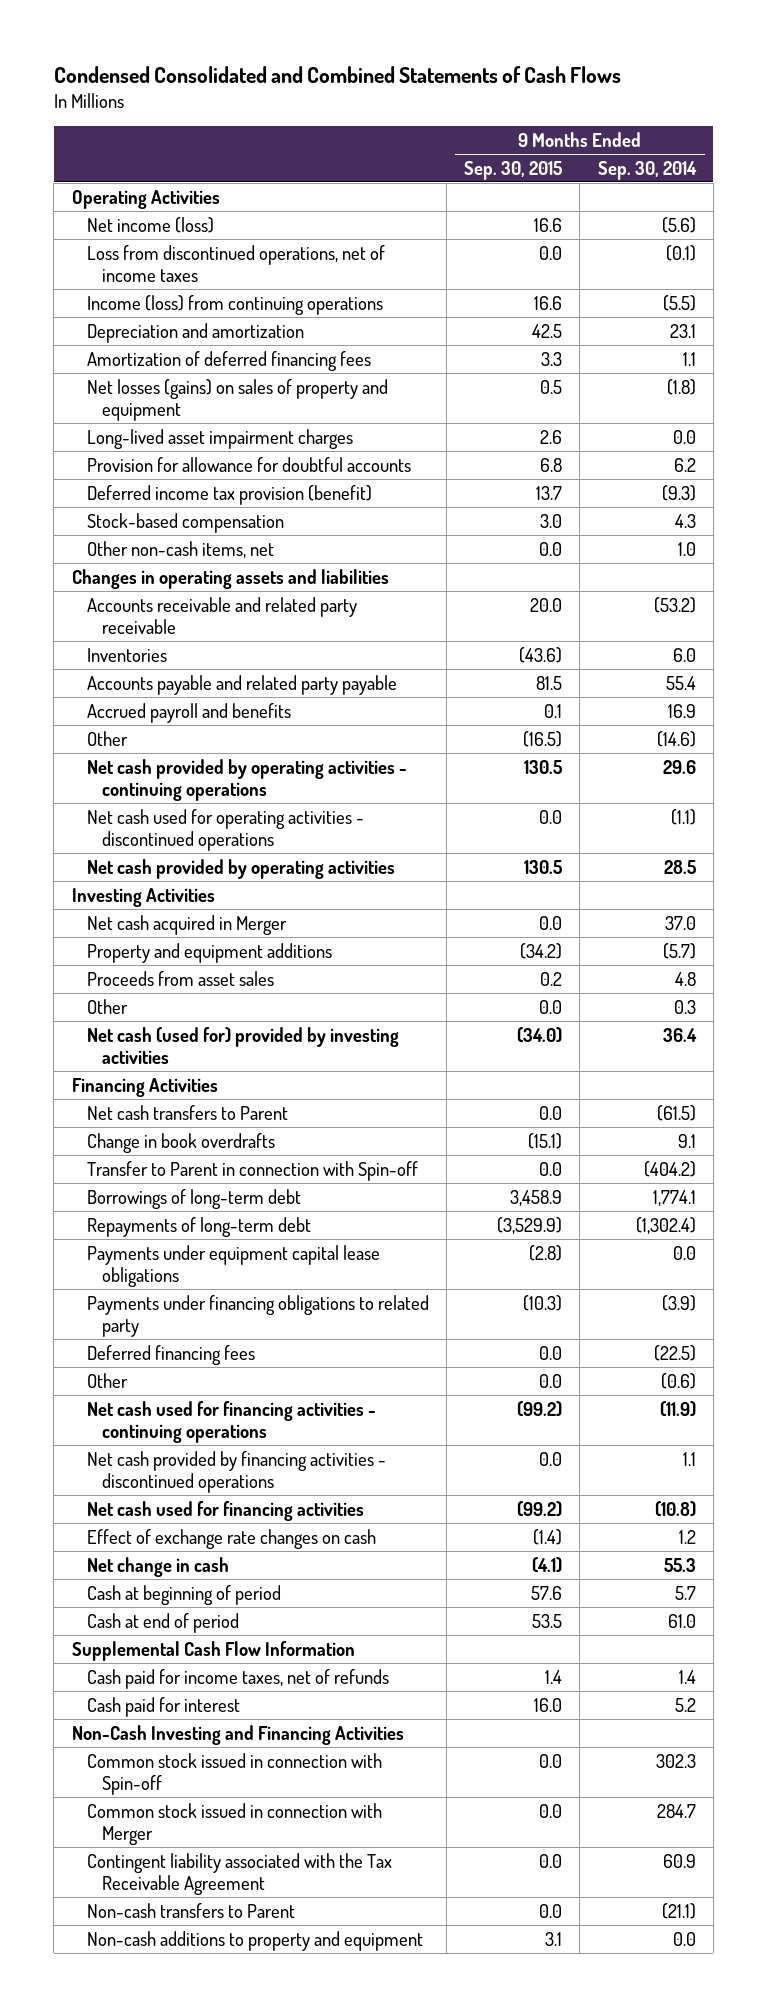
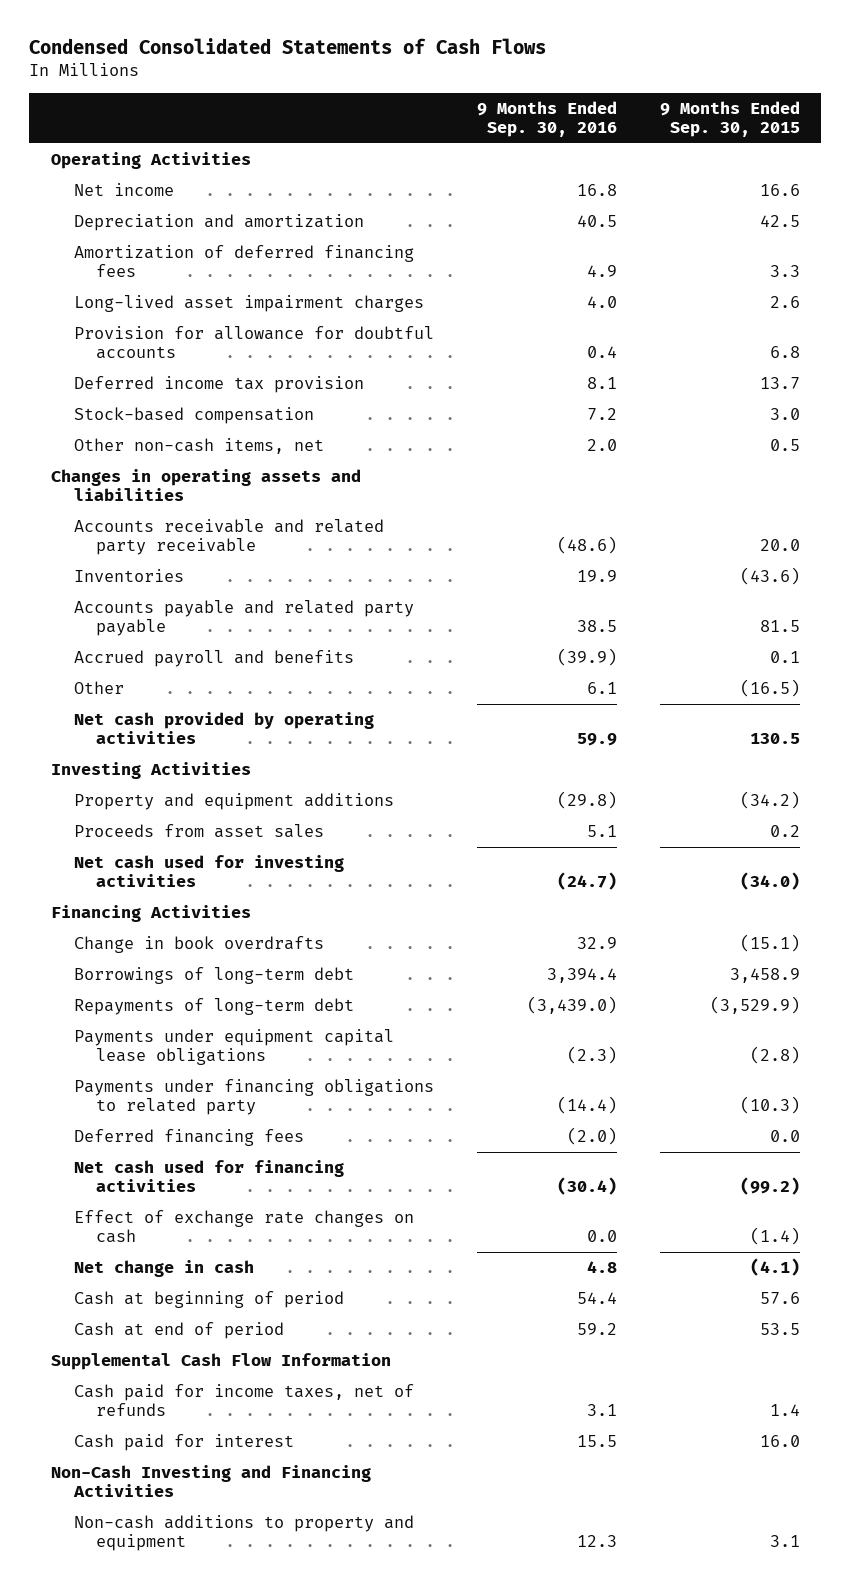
- Condensed Consolidated and Combined Statements of Cash Flows
+ Condensed Consolidated Statements of Cash Flows
- | 9 Months Ended Sep. 30, 2015 | 9 Months Ended Sep. 30, 2014
+ | 9 Months Ended Sep. 30, 2016 | 9 Months Ended Sep. 30, 2015
- Net income (loss) | 16.6 | (5.6)
- Loss from discontinued operations, net of income taxes | 0.0 | (0.1)
- Income (loss) from continuing operations | 16.6 | (5.5)
+ Net income | 16.8 | 16.6
- Net losses (gains) on sales of property and equipment | 0.5 | (1.8)
- Deferred income tax provision (benefit) | 13.7 | (9.3)
+ Deferred income tax provision | 8.1 | 13.7
- Other non-cash items, net | 0.0 | 1.0
+ Other non-cash items, net | 2.0 | 0.5
- Net cash provided by operating activities - continuing operations | 130.5 | 29.6
- Net cash used for operating activities - discontinued operations | 0.0 | (1.1)
- Net cash acquired in Merger | 0.0 | 37.0
- Other | 0.0 | 0.3
- Net cash (used for) provided by investing activities | (34.0) | 36.4
+ Net cash used for investing activities | (24.7) | (34.0)
- Net cash transfers to Parent | 0.0 | (61.5)
- Transfer to Parent in connection with Spin-off | 0.0 | (404.2)
- Other | 0.0 | (0.6)
- Net cash used for financing activities - continuing operations | (99.2) | (11.9)
- Net cash provided by financing activities - discontinued operations | 0.0 | 1.1
- Common stock issued in connection with Spin-off | 0.0 | 302.3
- Common stock issued in connection with Merger | 0.0 | 284.7
- Contingent liability associated with the Tax Receivable Agreement | 0.0 | 60.9
- Non-cash transfers to Parent | 0.0 | (21.1)

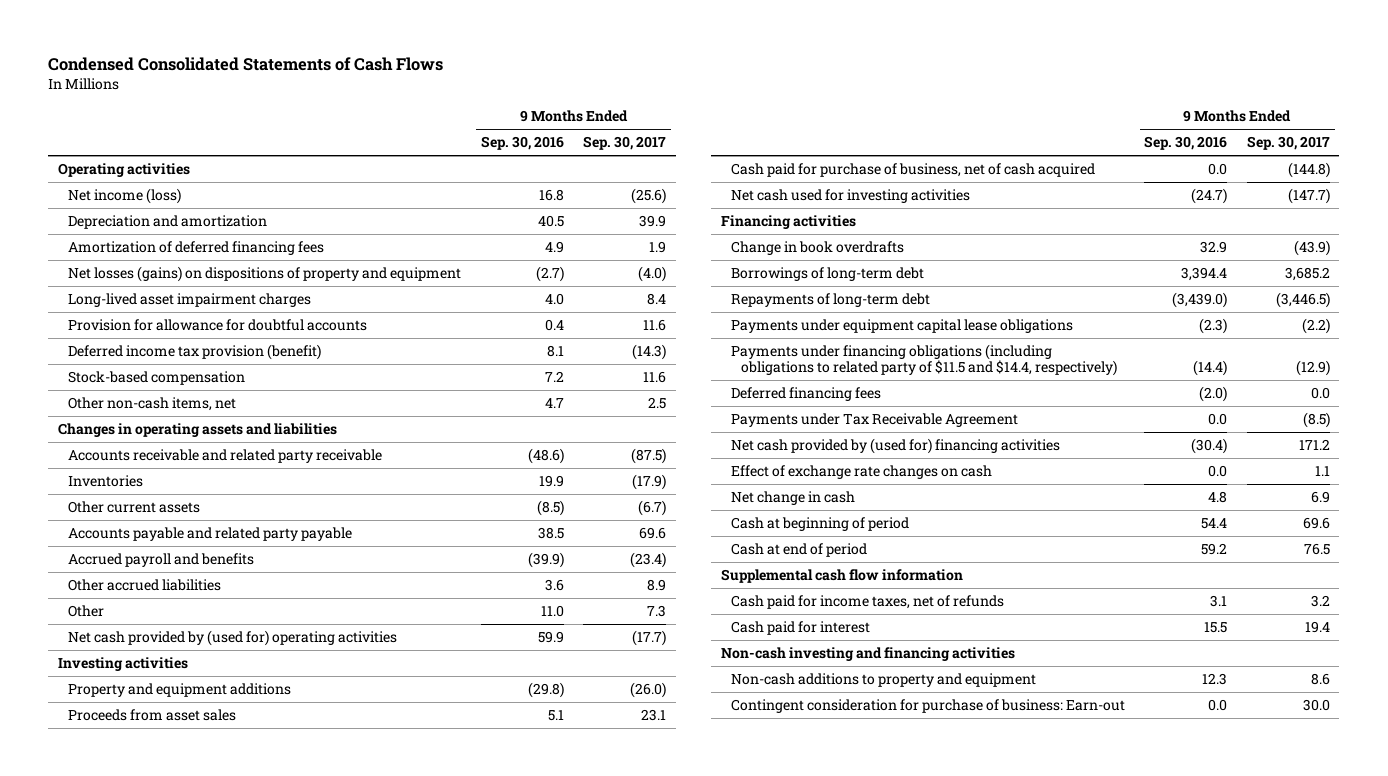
- | 9 Months Ended Sep. 30, 2016 | 9 Months Ended Sep. 30, 2015
+ | 9 Months Ended Sep. 30, 2016 | 9 Months Ended Sep. 30, 2017
- Operating Activities
- Net income | 16.8 | 16.6
+ Operating activities
+ Net income (loss) | 16.8 | (25.6)
+ Net losses (gains) on dispositions of property and equipment | (2.7) | (4.0)
- Deferred income tax provision | 8.1 | 13.7
+ Deferred income tax provision (benefit) | 8.1 | (14.3)
- Other non-cash items, net | 2.0 | 0.5
+ Other non-cash items, net | 4.7 | 2.5
+ Other current assets | (8.5) | (6.7)
- Other | 6.1 | (16.5)
- Net cash provided by operating activities | 59.9 | 130.5
- Investing Activities
+ Other accrued liabilities | 3.6 | 8.9
+ Other | 11.0 | 7.3
+ Net cash provided by (used for) operating activities | 59.9 | (17.7)
+ Investing activities
+ Cash paid for purchase of business, net of cash acquired | 0.0 | (144.8)
- Financing Activities
+ Financing activities
- Payments under financing obligations to related party | (14.4) | (10.3)
+ Payments under financing obligations (including obligations to related party of $11.5 and $14.4, respectively) | (14.4) | (12.9)
- Net cash used for financing activities | (30.4) | (99.2)
+ Payments under Tax Receivable Agreement | 0.0 | (8.5)
+ Net cash provided by (used for) financing activities | (30.4) | 171.2
- Supplemental Cash Flow Information
+ Supplemental cash flow information
- Non-Cash Investing and Financing Activities
+ Non-cash investing and financing activities
+ Contingent consideration for purchase of business: Earn-out | 0.0 | 30.0

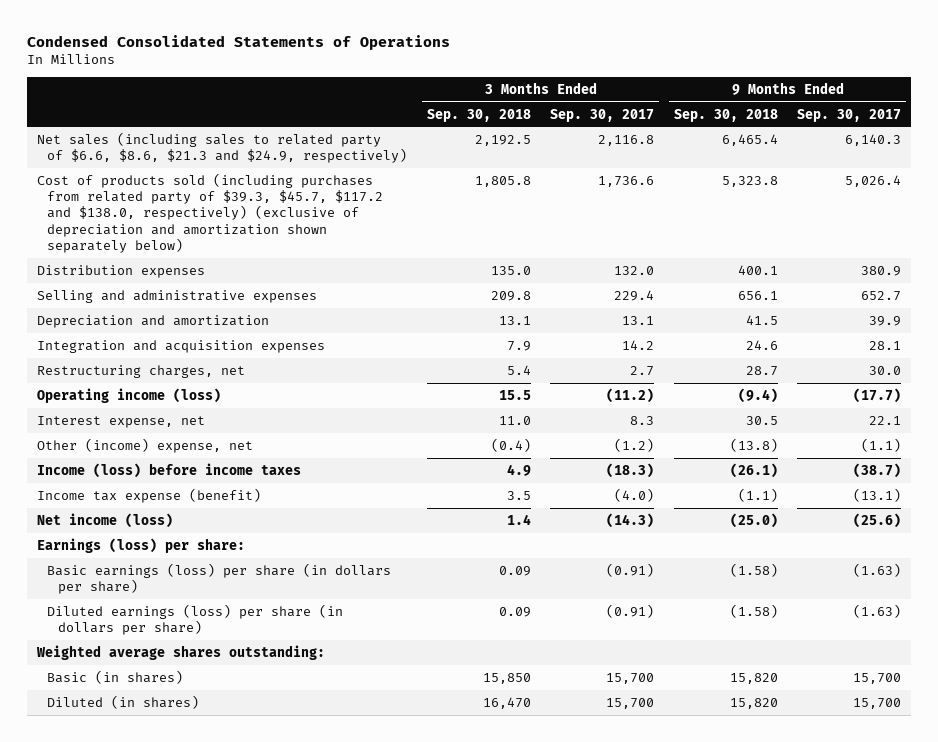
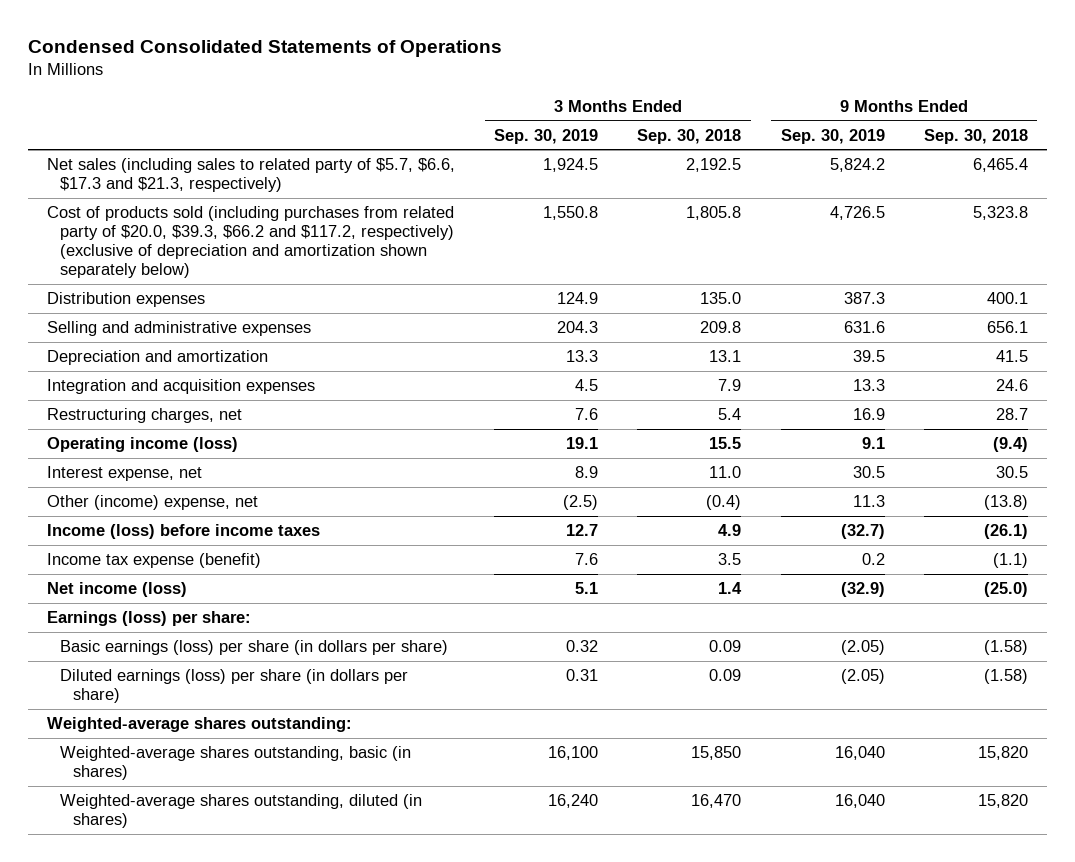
- | 3 Months Ended Sep. 30, 2018 | 3 Months Ended Sep. 30, 2017 | 9 Months Ended Sep. 30, 2018 | 9 Months Ended Sep. 30, 2017
+ | 3 Months Ended Sep. 30, 2019 | 3 Months Ended Sep. 30, 2018 | 9 Months Ended Sep. 30, 2019 | 9 Months Ended Sep. 30, 2018
- Net sales (including sales to related party of $6.6, $8.6, $21.3 and $24.9, respectively) | 2,192.5 | 2,116.8 | 6,465.4 | 6,140.3
- Cost of products sold (including purchases from related party of $39.3, $45.7, $117.2 and $138.0, respectively) (exclusive of depreciation and amortization shown separately below) | 1,805.8 | 1,736.6 | 5,323.8 | 5,026.4
+ Net sales (including sales to related party of $5.7, $6.6, $17.3 and $21.3, respectively) | 1,924.5 | 2,192.5 | 5,824.2 | 6,465.4
+ Cost of products sold (including purchases from related party of $20.0, $39.3, $66.2 and $117.2, respectively) (exclusive of depreciation and amortization shown separately below) | 1,550.8 | 1,805.8 | 4,726.5 | 5,323.8
- Weighted average shares outstanding:
- Basic (in shares) | 15,850 | 15,700 | 15,820 | 15,700
- Diluted (in shares) | 16,470 | 15,700 | 15,820 | 15,700
+ Weighted-average shares outstanding:
+ Weighted-average shares outstanding, basic (in shares) | 16,100 | 15,850 | 16,040 | 15,820
+ Weighted-average shares outstanding, diluted (in shares) | 16,240 | 16,470 | 16,040 | 15,820

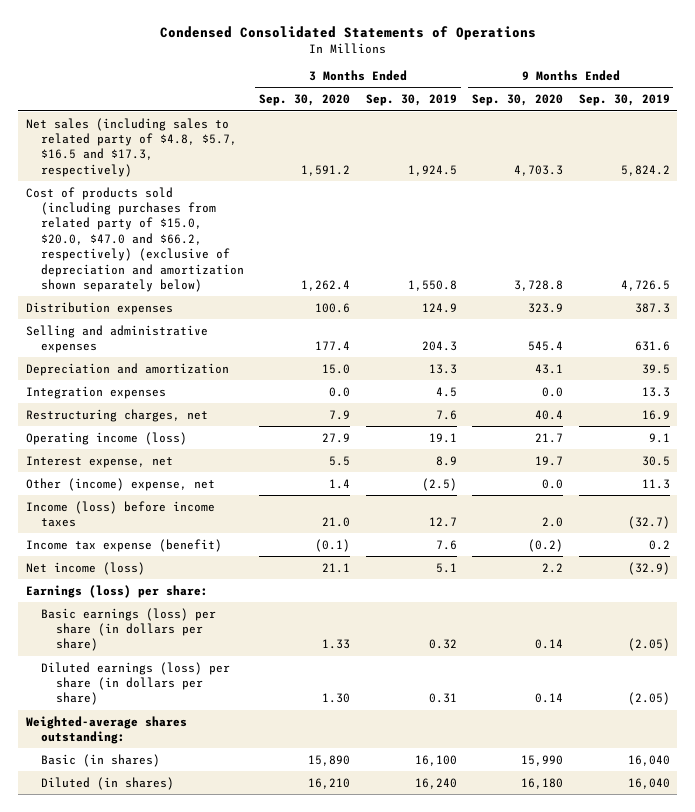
- | 3 Months Ended Sep. 30, 2019 | 3 Months Ended Sep. 30, 2018 | 9 Months Ended Sep. 30, 2019 | 9 Months Ended Sep. 30, 2018
+ | 3 Months Ended Sep. 30, 2020 | 3 Months Ended Sep. 30, 2019 | 9 Months Ended Sep. 30, 2020 | 9 Months Ended Sep. 30, 2019
- Net sales (including sales to related party of $5.7, $6.6, $17.3 and $21.3, respectively) | 1,924.5 | 2,192.5 | 5,824.2 | 6,465.4
- Cost of products sold (including purchases from related party of $20.0, $39.3, $66.2 and $117.2, respectively) (exclusive of depreciation and amortization shown separately below) | 1,550.8 | 1,805.8 | 4,726.5 | 5,323.8
+ Net sales (including sales to related party of $4.8, $5.7, $16.5 and $17.3, respectively) | 1,591.2 | 1,924.5 | 4,703.3 | 5,824.2
+ Cost of products sold (including purchases from related party of $15.0, $20.0, $47.0 and $66.2, respectively) (exclusive of depreciation and amortization shown separately below) | 1,262.4 | 1,550.8 | 3,728.8 | 4,726.5
- Integration and acquisition expenses | 4.5 | 7.9 | 13.3 | 24.6
+ Integration expenses | 0.0 | 4.5 | 0.0 | 13.3
- Weighted-average shares outstanding, basic (in shares) | 16,100 | 15,850 | 16,040 | 15,820
- Weighted-average shares outstanding, diluted (in shares) | 16,240 | 16,470 | 16,040 | 15,820
+ Basic (in shares) | 15,890 | 16,100 | 15,990 | 16,040
+ Diluted (in shares) | 16,210 | 16,240 | 16,180 | 16,040

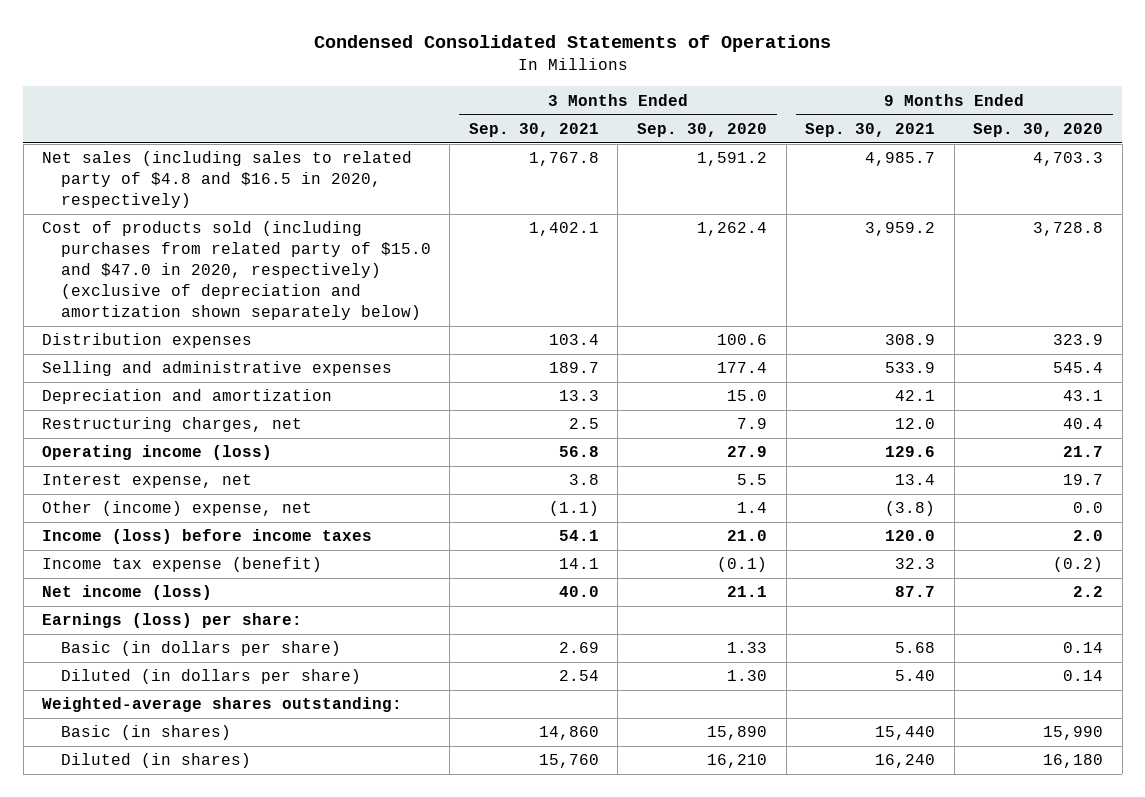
- | 3 Months Ended Sep. 30, 2020 | 3 Months Ended Sep. 30, 2019 | 9 Months Ended Sep. 30, 2020 | 9 Months Ended Sep. 30, 2019
+ | 3 Months Ended Sep. 30, 2021 | 3 Months Ended Sep. 30, 2020 | 9 Months Ended Sep. 30, 2021 | 9 Months Ended Sep. 30, 2020
- Net sales (including sales to related party of $4.8, $5.7, $16.5 and $17.3, respectively) | 1,591.2 | 1,924.5 | 4,703.3 | 5,824.2
- Cost of products sold (including purchases from related party of $15.0, $20.0, $47.0 and $66.2, respectively) (exclusive of depreciation and amortization shown separately below) | 1,262.4 | 1,550.8 | 3,728.8 | 4,726.5
+ Net sales (including sales to related party of $4.8 and $16.5 in 2020, respectively) | 1,767.8 | 1,591.2 | 4,985.7 | 4,703.3
+ Cost of products sold (including purchases from related party of $15.0 and $47.0 in 2020, respectively) (exclusive of depreciation and amortization shown separately below) | 1,402.1 | 1,262.4 | 3,959.2 | 3,728.8
- Integration expenses | 0.0 | 4.5 | 0.0 | 13.3
- Basic earnings (loss) per share (in dollars per share) | 1.33 | 0.32 | 0.14 | (2.05)
- Diluted earnings (loss) per share (in dollars per share) | 1.30 | 0.31 | 0.14 | (2.05)
+ Basic (in dollars per share) | 2.69 | 1.33 | 5.68 | 0.14
+ Diluted (in dollars per share) | 2.54 | 1.30 | 5.40 | 0.14

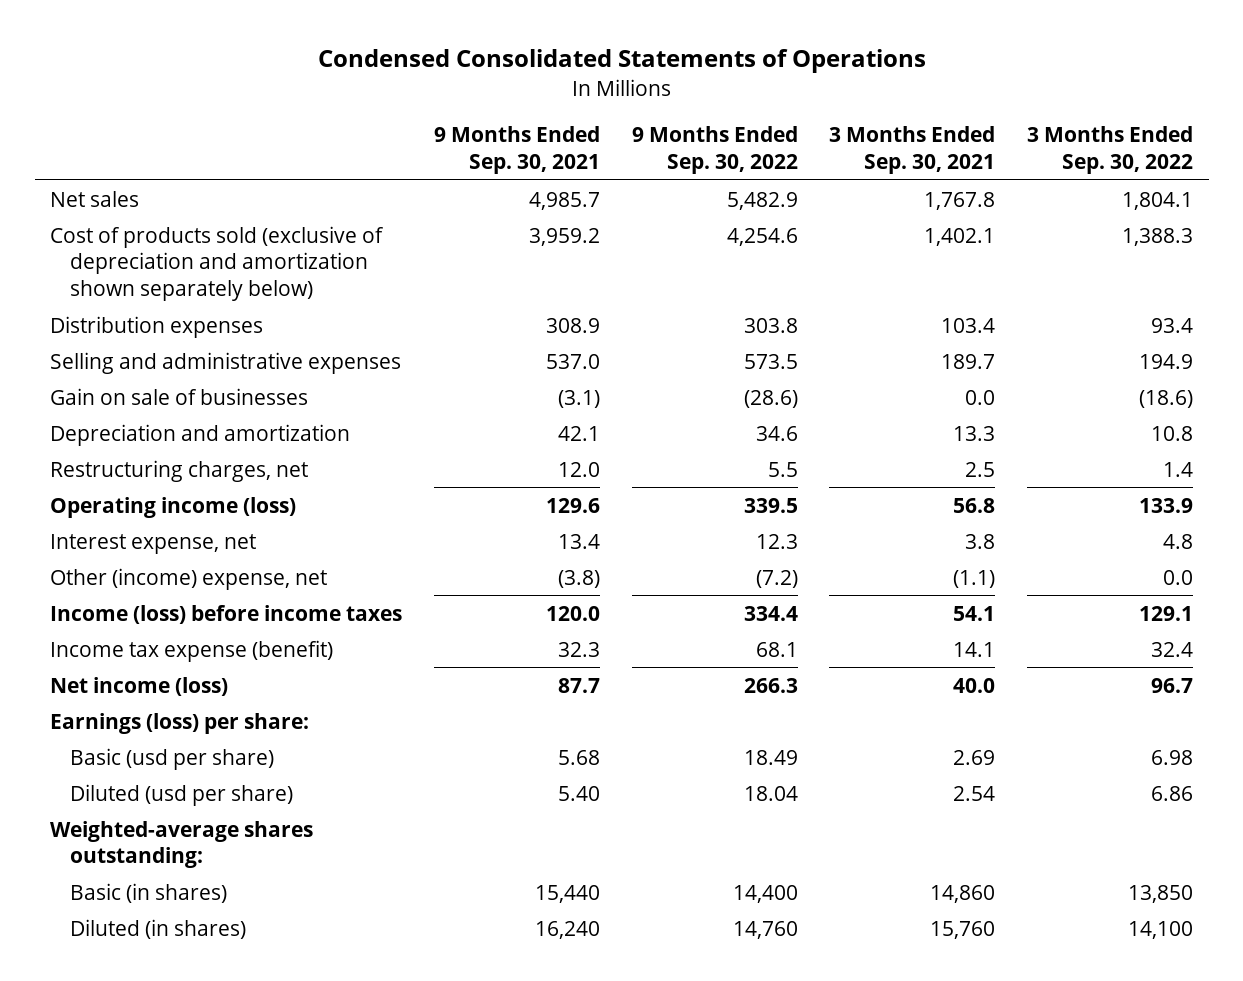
- | 3 Months Ended Sep. 30, 2021 | 3 Months Ended Sep. 30, 2020 | 9 Months Ended Sep. 30, 2021 | 9 Months Ended Sep. 30, 2020
+ | 9 Months Ended Sep. 30, 2021 | 9 Months Ended Sep. 30, 2022 | 3 Months Ended Sep. 30, 2021 | 3 Months Ended Sep. 30, 2022
- Net sales (including sales to related party of $4.8 and $16.5 in 2020, respectively) | 1,767.8 | 1,591.2 | 4,985.7 | 4,703.3
- Cost of products sold (including purchases from related party of $15.0 and $47.0 in 2020, respectively) (exclusive of depreciation and amortization shown separately below) | 1,402.1 | 1,262.4 | 3,959.2 | 3,728.8
+ Net sales | 4,985.7 | 5,482.9 | 1,767.8 | 1,804.1
+ Cost of products sold (exclusive of depreciation and amortization shown separately below) | 3,959.2 | 4,254.6 | 1,402.1 | 1,388.3
- Selling and administrative expenses | 189.7 | 177.4 | 533.9 | 545.4
+ Selling and administrative expenses | 537.0 | 573.5 | 189.7 | 194.9
+ Gain on sale of businesses | (3.1) | (28.6) | 0.0 | (18.6)
- Basic (in dollars per share) | 2.69 | 1.33 | 5.68 | 0.14
- Diluted (in dollars per share) | 2.54 | 1.30 | 5.40 | 0.14
+ Basic (usd per share) | 5.68 | 18.49 | 2.69 | 6.98
+ Diluted (usd per share) | 5.40 | 18.04 | 2.54 | 6.86

